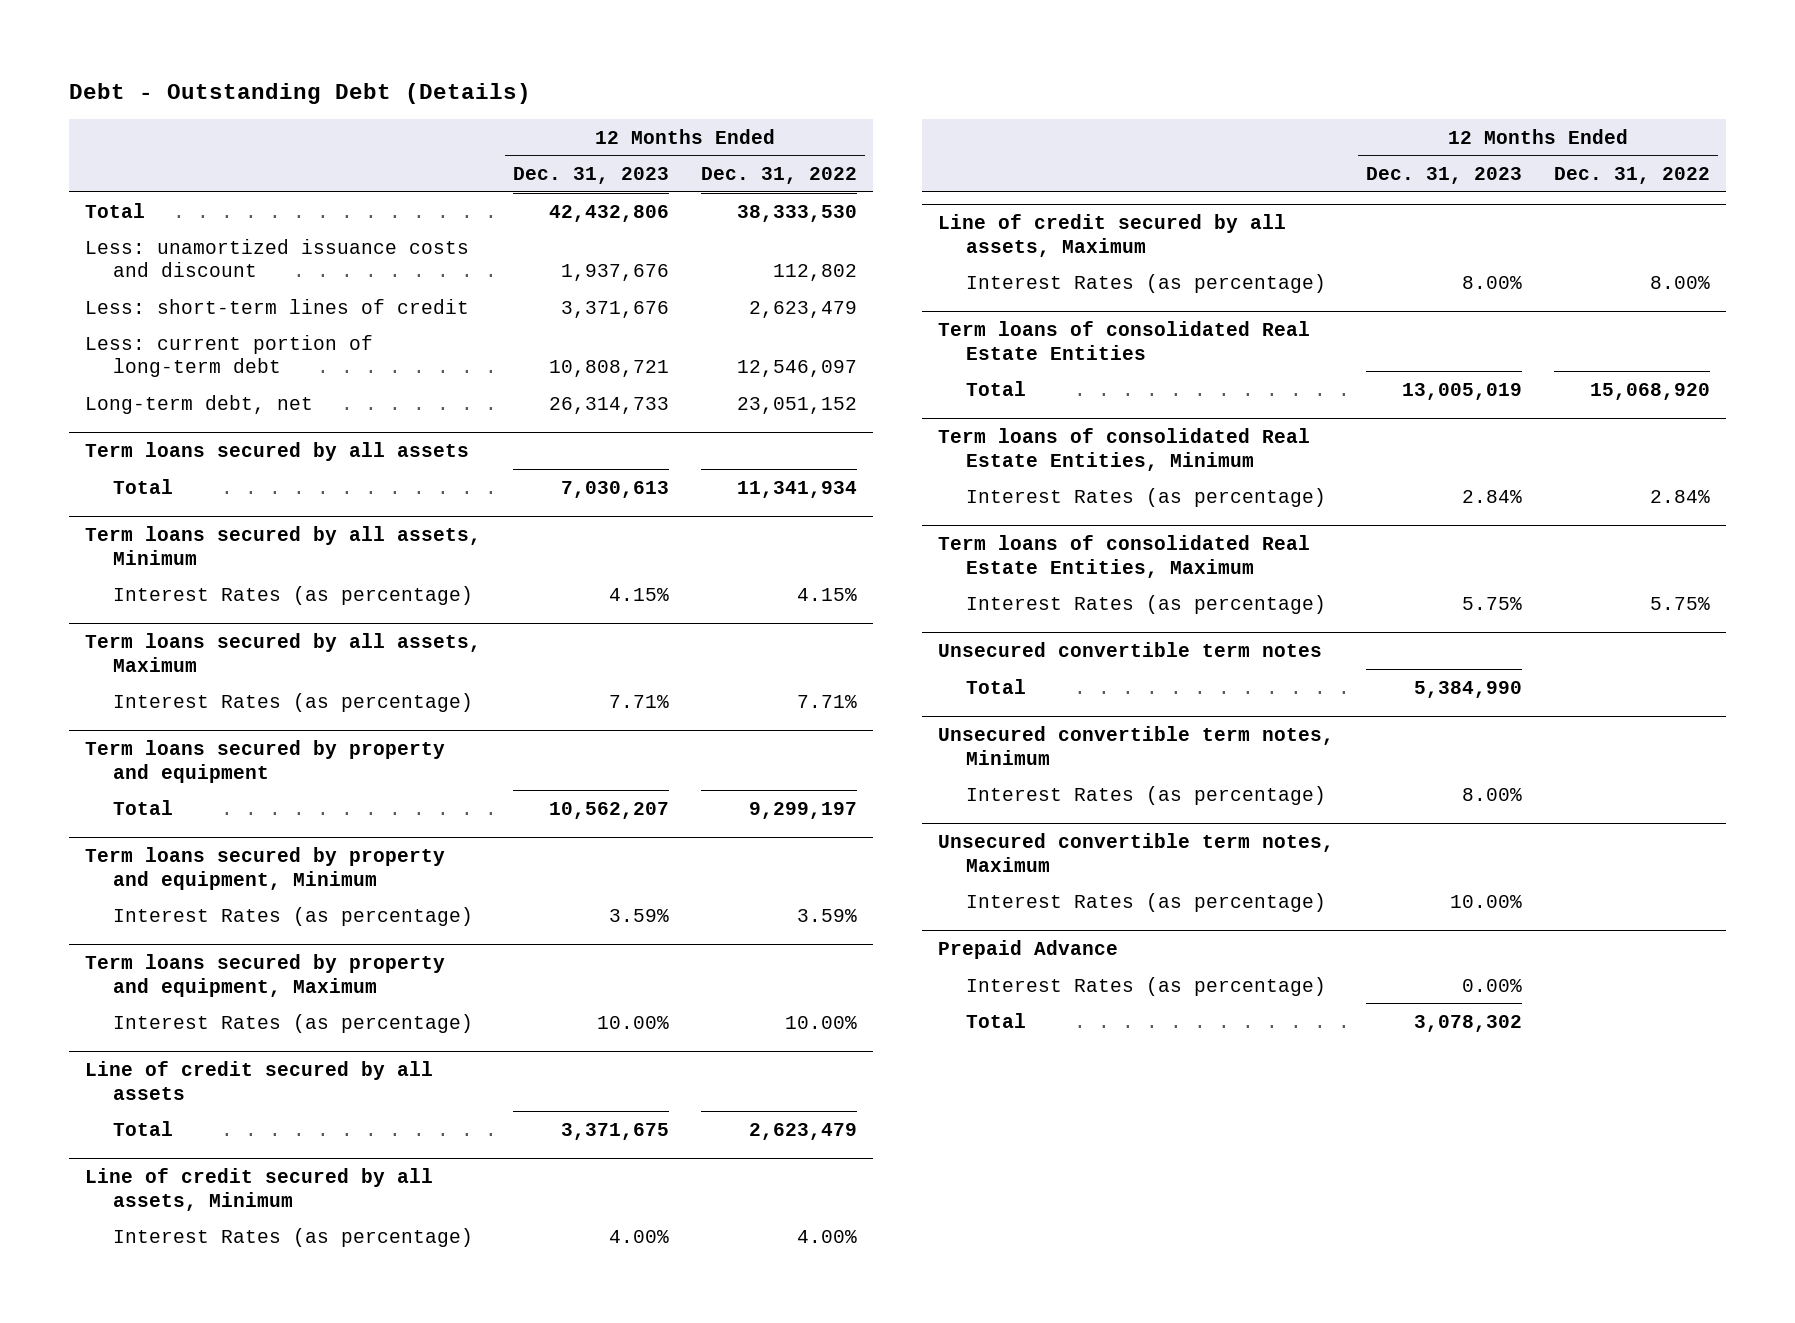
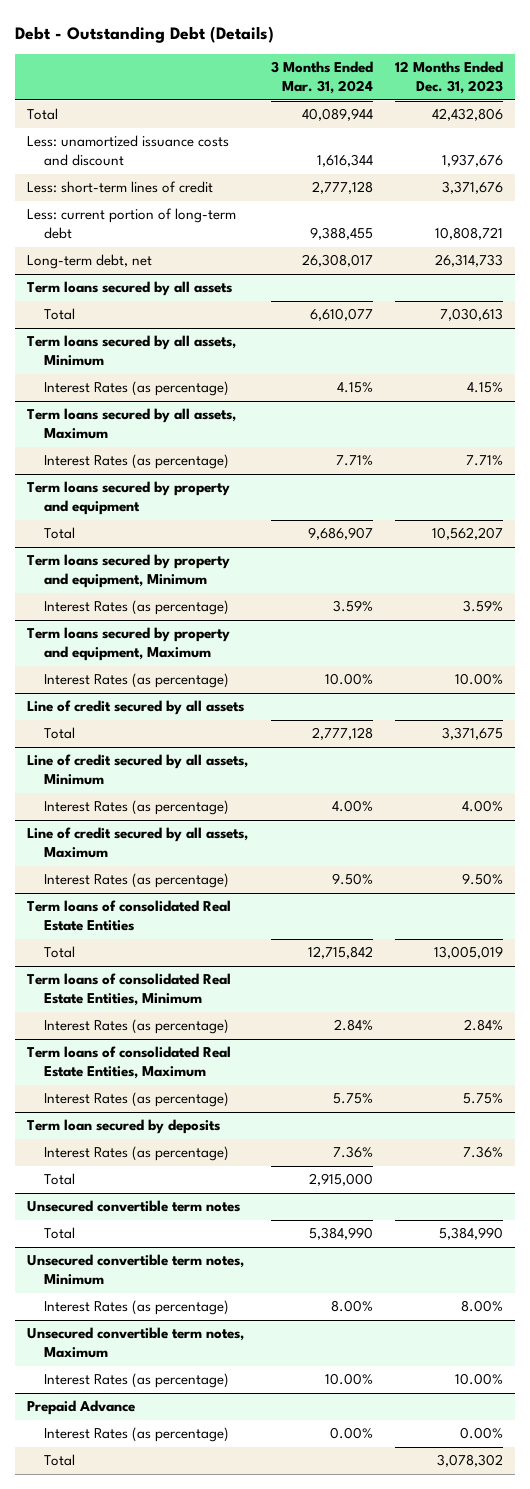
- | 12 Months Ended Dec. 31, 2023 | 12 Months Ended Dec. 31, 2022
+ | 3 Months Ended Mar. 31, 2024 | 12 Months Ended Dec. 31, 2023
@ Line of credit secured by all assets, Maximum
- Interest Rates (as percentage) | 8.00% | 8.00%
+ Interest Rates (as percentage) | 9.50% | 9.50%
+ Term loan secured by deposits
+ Interest Rates (as percentage) | 7.36% | 7.36%
+ Total | 2,915,000 |

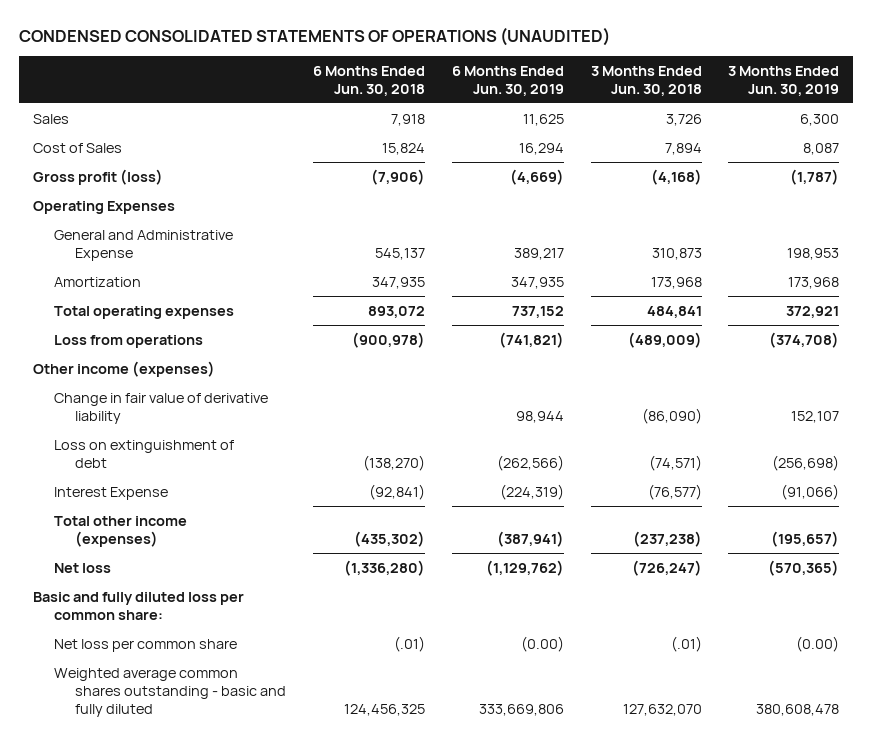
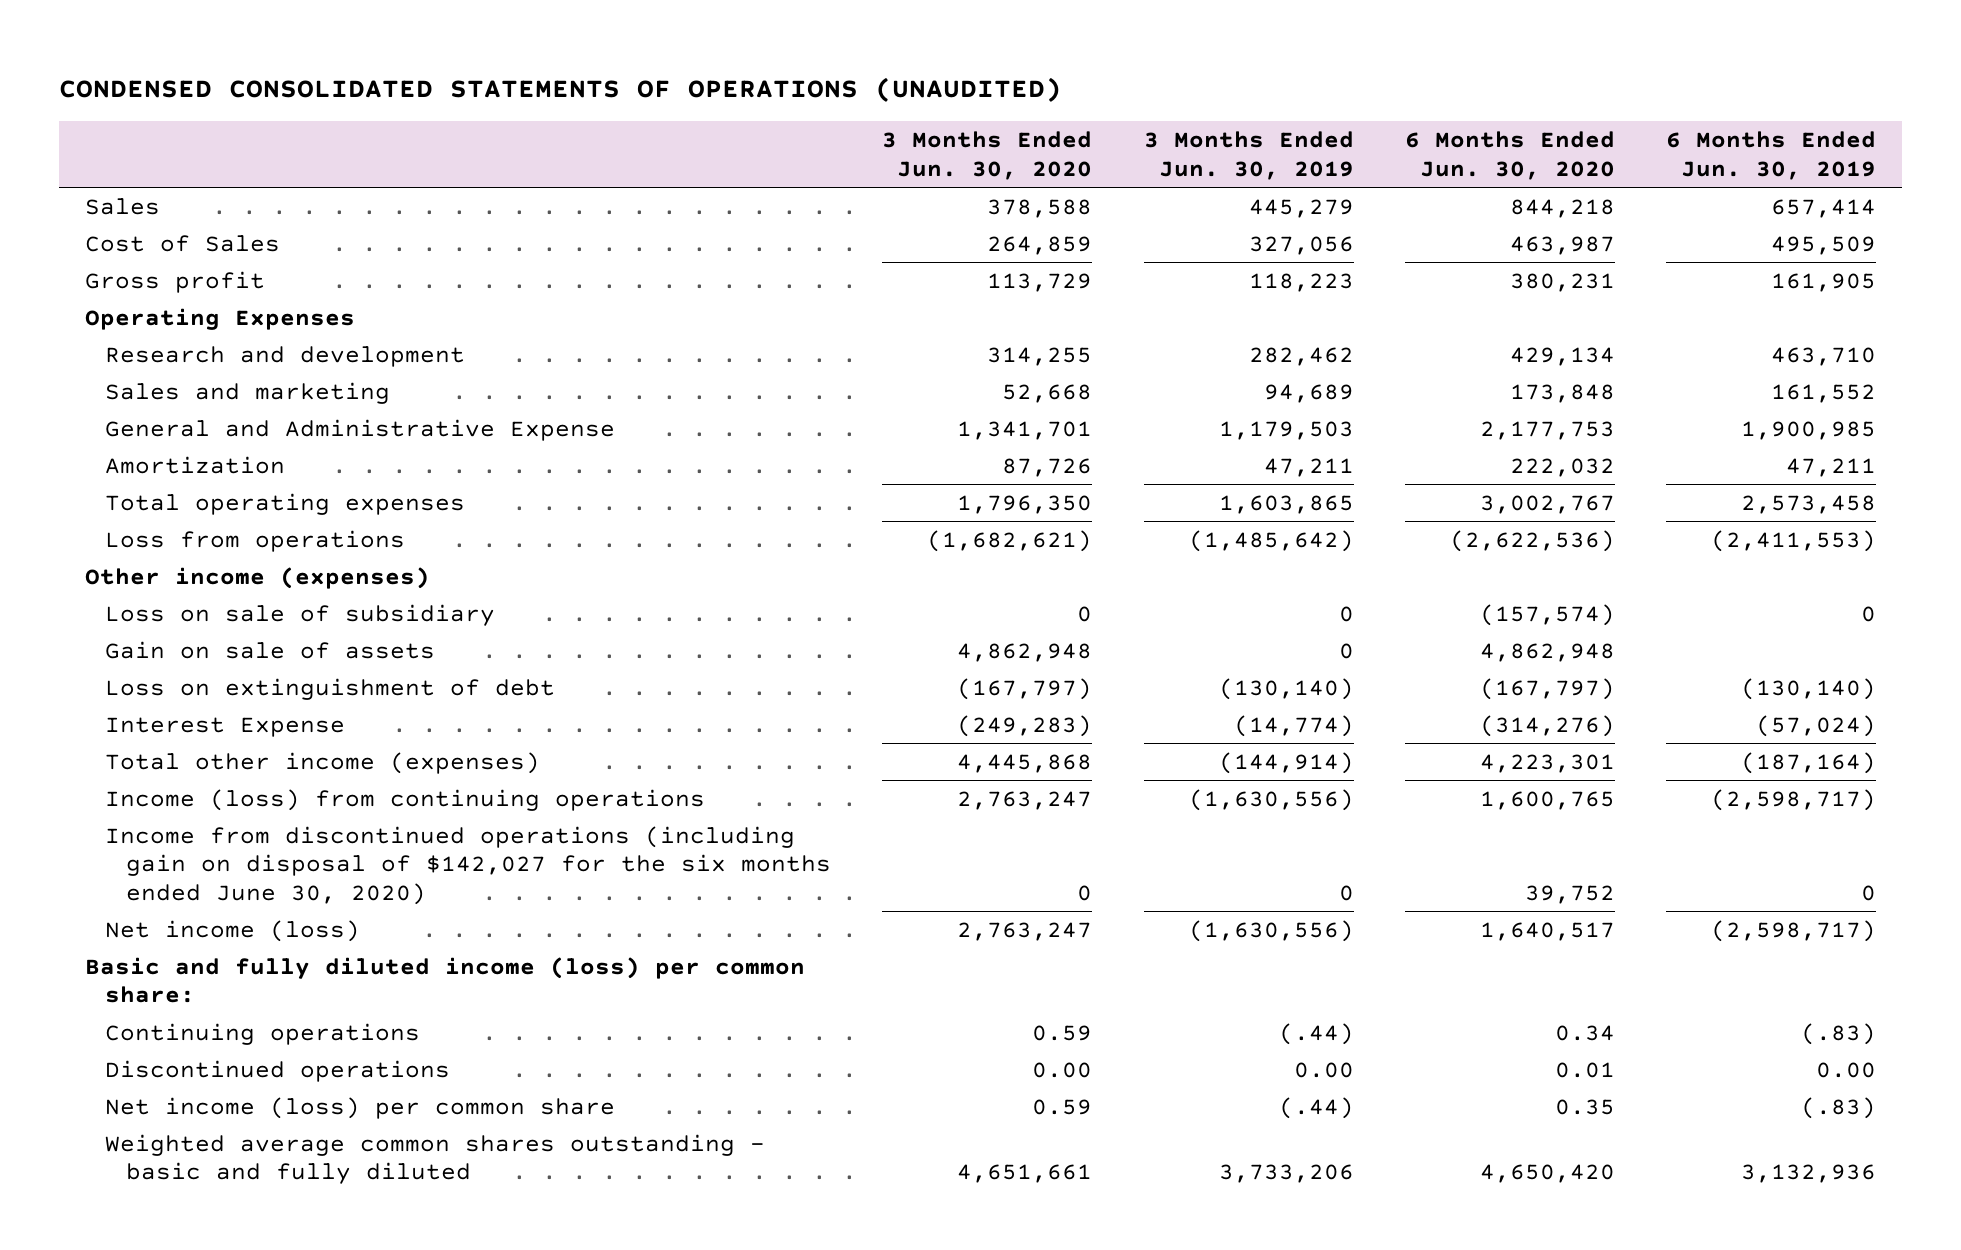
- | 6 Months Ended Jun. 30, 2018 | 6 Months Ended Jun. 30, 2019 | 3 Months Ended Jun. 30, 2018 | 3 Months Ended Jun. 30, 2019
+ | 3 Months Ended Jun. 30, 2020 | 3 Months Ended Jun. 30, 2019 | 6 Months Ended Jun. 30, 2020 | 6 Months Ended Jun. 30, 2019
- Sales | 7,918 | 11,625 | 3,726 | 6,300
- Cost of Sales | 15,824 | 16,294 | 7,894 | 8,087
- Gross profit (loss) | (7,906) | (4,669) | (4,168) | (1,787)
+ Sales | 378,588 | 445,279 | 844,218 | 657,414
+ Cost of Sales | 264,859 | 327,056 | 463,987 | 495,509
+ Gross profit | 113,729 | 118,223 | 380,231 | 161,905
- General and Administrative Expense | 545,137 | 389,217 | 310,873 | 198,953
- Amortization | 347,935 | 347,935 | 173,968 | 173,968
- Total operating expenses | 893,072 | 737,152 | 484,841 | 372,921
- Loss from operations | (900,978) | (741,821) | (489,009) | (374,708)
+ Research and development | 314,255 | 282,462 | 429,134 | 463,710
+ Sales and marketing | 52,668 | 94,689 | 173,848 | 161,552
+ General and Administrative Expense | 1,341,701 | 1,179,503 | 2,177,753 | 1,900,985
+ Amortization | 87,726 | 47,211 | 222,032 | 47,211
+ Total operating expenses | 1,796,350 | 1,603,865 | 3,002,767 | 2,573,458
+ Loss from operations | (1,682,621) | (1,485,642) | (2,622,536) | (2,411,553)
- Change in fair value of derivative liability | | 98,944 | (86,090) | 152,107
- Loss on extinguishment of debt | (138,270) | (262,566) | (74,571) | (256,698)
- Interest Expense | (92,841) | (224,319) | (76,577) | (91,066)
- Total other income (expenses) | (435,302) | (387,941) | (237,238) | (195,657)
- Net loss | (1,336,280) | (1,129,762) | (726,247) | (570,365)
- Basic and fully diluted loss per common share:
- Net loss per common share | (.01) | (0.00) | (.01) | (0.00)
- Weighted average common shares outstanding - basic and fully diluted | 124,456,325 | 333,669,806 | 127,632,070 | 380,608,478
+ Loss on sale of subsidiary | 0 | 0 | (157,574) | 0
+ Gain on sale of assets | 4,862,948 | 0 | 4,862,948 |
+ Loss on extinguishment of debt | (167,797) | (130,140) | (167,797) | (130,140)
+ Interest Expense | (249,283) | (14,774) | (314,276) | (57,024)
+ Total other income (expenses) | 4,445,868 | (144,914) | 4,223,301 | (187,164)
+ Income (loss) from continuing operations | 2,763,247 | (1,630,556) | 1,600,765 | (2,598,717)
+ Income from discontinued operations (including gain on disposal of $142,027 for the six months ended June 30, 2020) | 0 | 0 | 39,752 | 0
+ Net income (loss) | 2,763,247 | (1,630,556) | 1,640,517 | (2,598,717)
+ Basic and fully diluted income (loss) per common share:
+ Continuing operations | 0.59 | (.44) | 0.34 | (.83)
+ Discontinued operations | 0.00 | 0.00 | 0.01 | 0.00
+ Net income (loss) per common share | 0.59 | (.44) | 0.35 | (.83)
+ Weighted average common shares outstanding - basic and fully diluted | 4,651,661 | 3,733,206 | 4,650,420 | 3,132,936

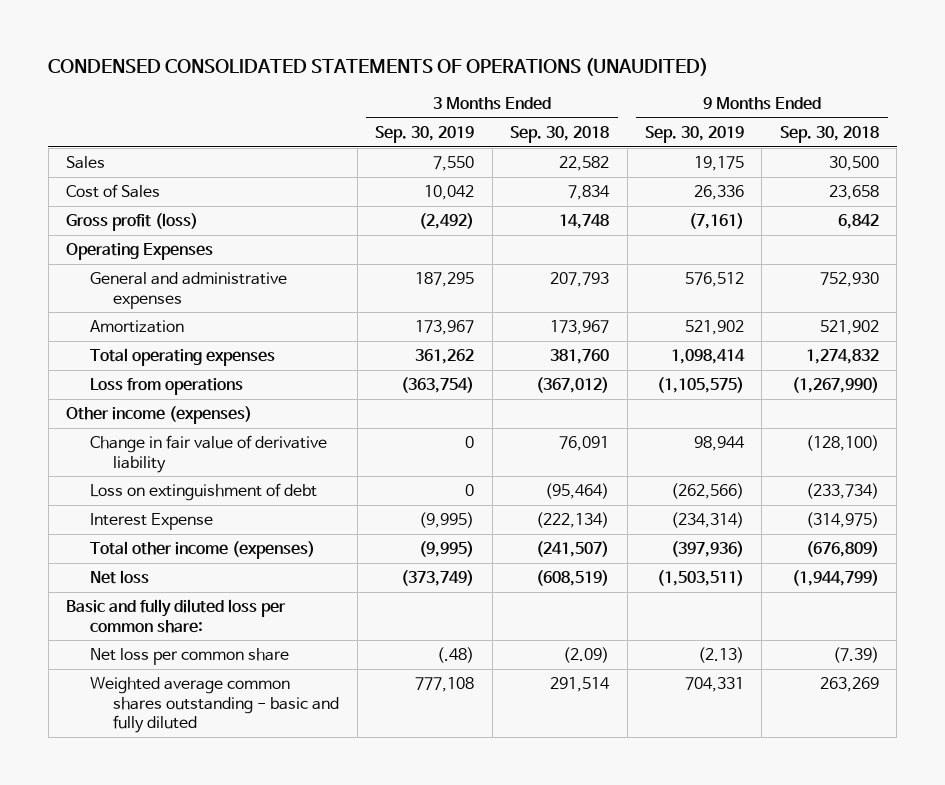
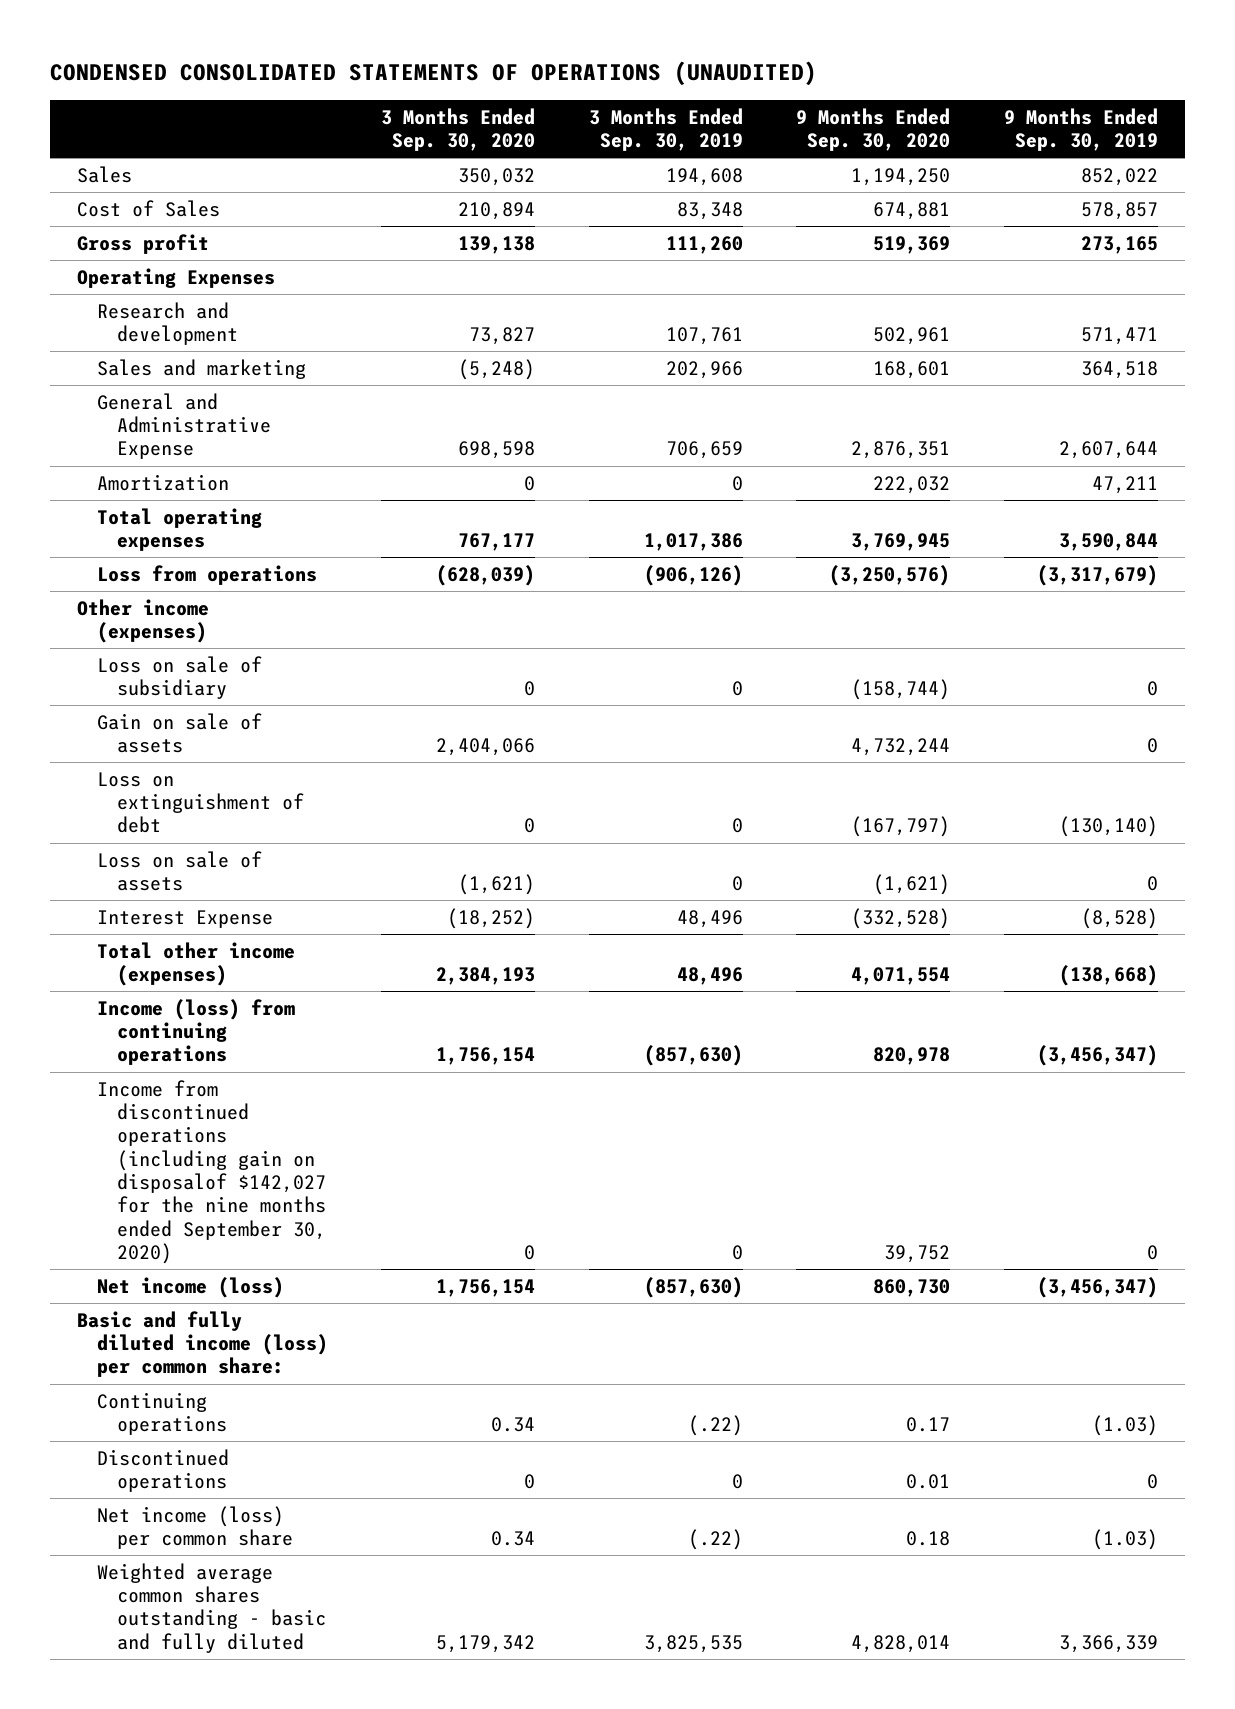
- | 3 Months Ended Sep. 30, 2019 | 3 Months Ended Sep. 30, 2018 | 9 Months Ended Sep. 30, 2019 | 9 Months Ended Sep. 30, 2018
+ | 3 Months Ended Sep. 30, 2020 | 3 Months Ended Sep. 30, 2019 | 9 Months Ended Sep. 30, 2020 | 9 Months Ended Sep. 30, 2019
- Sales | 7,550 | 22,582 | 19,175 | 30,500
- Cost of Sales | 10,042 | 7,834 | 26,336 | 23,658
- Gross profit (loss) | (2,492) | 14,748 | (7,161) | 6,842
+ Sales | 350,032 | 194,608 | 1,194,250 | 852,022
+ Cost of Sales | 210,894 | 83,348 | 674,881 | 578,857
+ Gross profit | 139,138 | 111,260 | 519,369 | 273,165
- General and administrative expenses | 187,295 | 207,793 | 576,512 | 752,930
- Amortization | 173,967 | 173,967 | 521,902 | 521,902
- Total operating expenses | 361,262 | 381,760 | 1,098,414 | 1,274,832
- Loss from operations | (363,754) | (367,012) | (1,105,575) | (1,267,990)
+ Research and development | 73,827 | 107,761 | 502,961 | 571,471
+ Sales and marketing | (5,248) | 202,966 | 168,601 | 364,518
+ General and Administrative Expense | 698,598 | 706,659 | 2,876,351 | 2,607,644
+ Amortization | 0 | 0 | 222,032 | 47,211
+ Total operating expenses | 767,177 | 1,017,386 | 3,769,945 | 3,590,844
+ Loss from operations | (628,039) | (906,126) | (3,250,576) | (3,317,679)
- Change in fair value of derivative liability | 0 | 76,091 | 98,944 | (128,100)
- Loss on extinguishment of debt | 0 | (95,464) | (262,566) | (233,734)
- Interest Expense | (9,995) | (222,134) | (234,314) | (314,975)
- Total other income (expenses) | (9,995) | (241,507) | (397,936) | (676,809)
- Net loss | (373,749) | (608,519) | (1,503,511) | (1,944,799)
- Basic and fully diluted loss per common share:
- Net loss per common share | (.48) | (2.09) | (2.13) | (7.39)
- Weighted average common shares outstanding - basic and fully diluted | 777,108 | 291,514 | 704,331 | 263,269
+ Loss on sale of subsidiary | 0 | 0 | (158,744) | 0
+ Gain on sale of assets | 2,404,066 | | 4,732,244 | 0
+ Loss on extinguishment of debt | 0 | 0 | (167,797) | (130,140)
+ Loss on sale of assets | (1,621) | 0 | (1,621) | 0
+ Interest Expense | (18,252) | 48,496 | (332,528) | (8,528)
+ Total other income (expenses) | 2,384,193 | 48,496 | 4,071,554 | (138,668)
+ Income (loss) from continuing operations | 1,756,154 | (857,630) | 820,978 | (3,456,347)
+ Income from discontinued operations (including gain on disposalof $142,027 for the nine months ended September 30, 2020) | 0 | 0 | 39,752 | 0
+ Net income (loss) | 1,756,154 | (857,630) | 860,730 | (3,456,347)
+ Basic and fully diluted income (loss) per common share:
+ Continuing operations | 0.34 | (.22) | 0.17 | (1.03)
+ Discontinued operations | 0 | 0 | 0.01 | 0
+ Net income (loss) per common share | 0.34 | (.22) | 0.18 | (1.03)
+ Weighted average common shares outstanding - basic and fully diluted | 5,179,342 | 3,825,535 | 4,828,014 | 3,366,339

